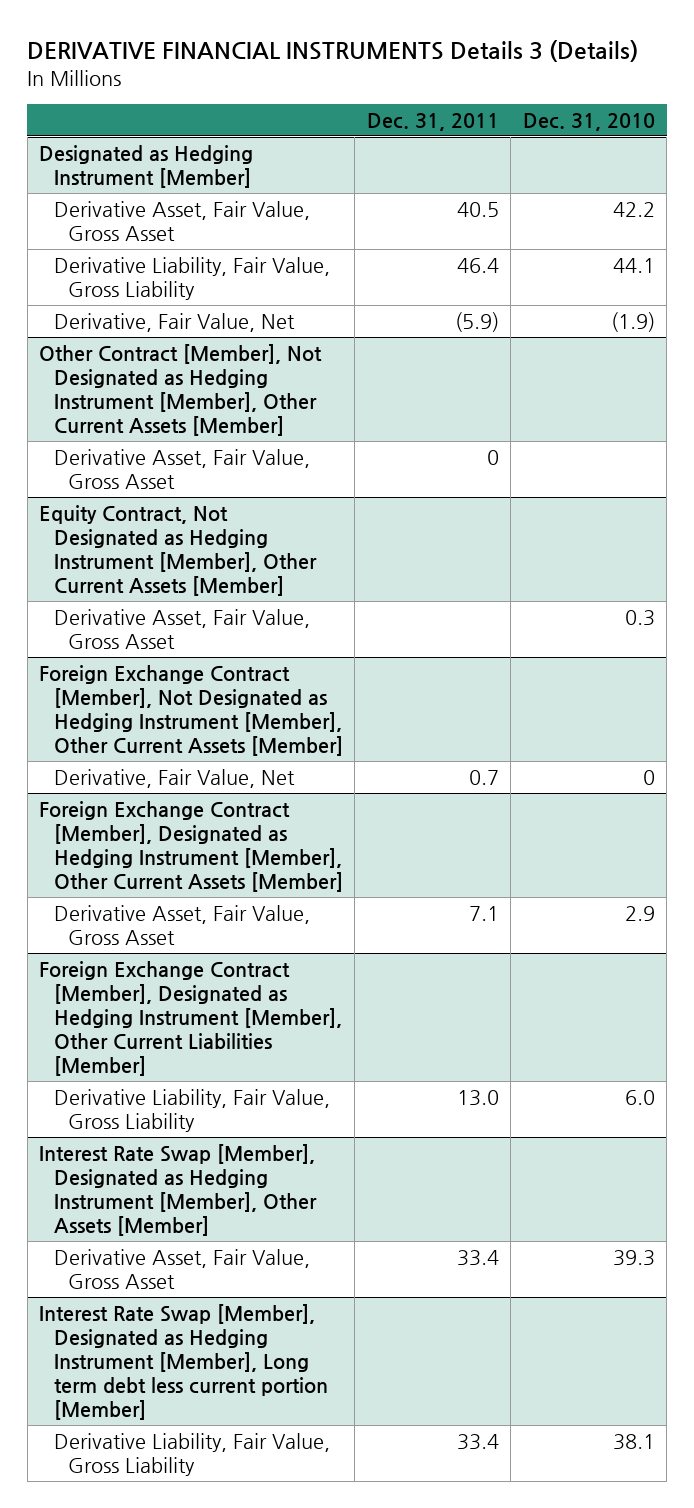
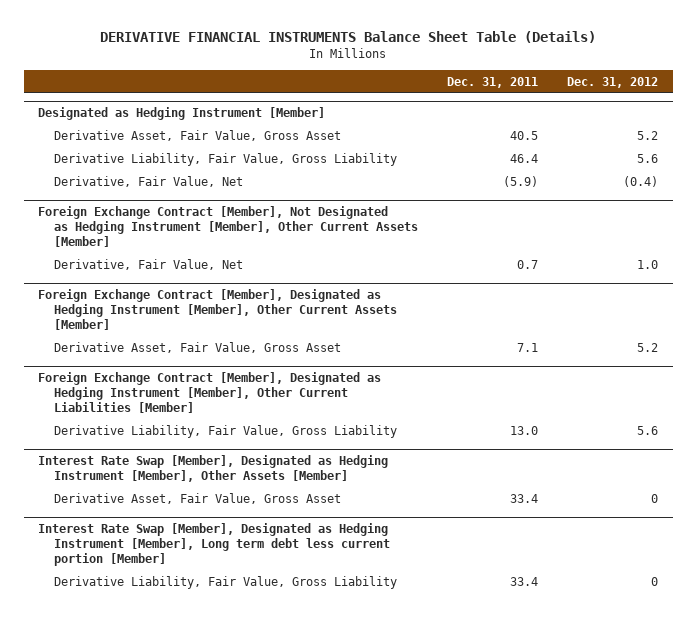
- DERIVATIVE FINANCIAL INSTRUMENTS Details 3 (Details)
+ DERIVATIVE FINANCIAL INSTRUMENTS Balance Sheet Table (Details)
- | Dec. 31, 2011 | Dec. 31, 2010
+ | Dec. 31, 2011 | Dec. 31, 2012
- Other Contract [Member], Not Designated as Hedging Instrument [Member], Other Current Assets [Member]
- Derivative Asset, Fair Value, Gross Asset | 0 |
- Equity Contract, Not Designated as Hedging Instrument [Member], Other Current Assets [Member]
- Derivative Asset, Fair Value, Gross Asset | | 0.3

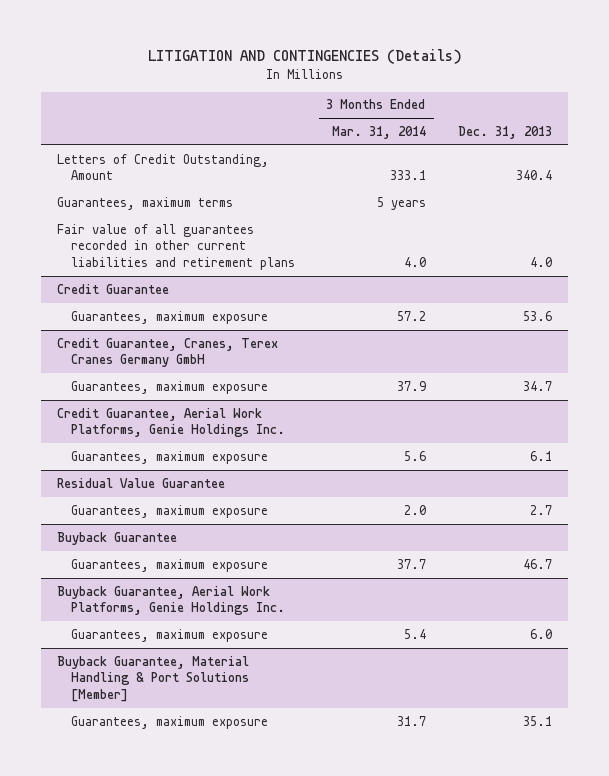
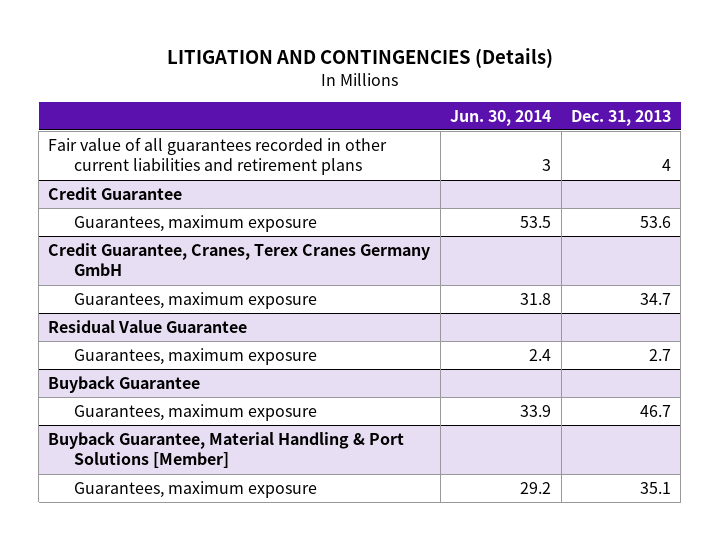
- | 3 Months Ended Mar. 31, 2014 | Dec. 31, 2013
+ | Jun. 30, 2014 | Dec. 31, 2013
- Letters of Credit Outstanding, Amount | 333.1 | 340.4
- Guarantees, maximum terms | 5 years |
- Fair value of all guarantees recorded in other current liabilities and retirement plans | 4.0 | 4.0
+ Fair value of all guarantees recorded in other current liabilities and retirement plans | 3 | 4
- Credit Guarantee, Aerial Work Platforms, Genie Holdings Inc.
- Guarantees, maximum exposure | 5.6 | 6.1
- Buyback Guarantee, Aerial Work Platforms, Genie Holdings Inc.
- Guarantees, maximum exposure | 5.4 | 6.0

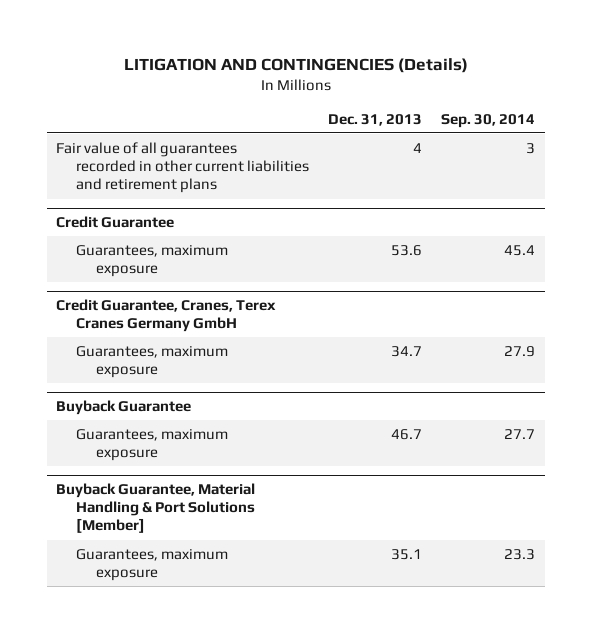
- | Jun. 30, 2014 | Dec. 31, 2013
+ | Dec. 31, 2013 | Sep. 30, 2014
- Residual Value Guarantee
- Guarantees, maximum exposure | 2.4 | 2.7

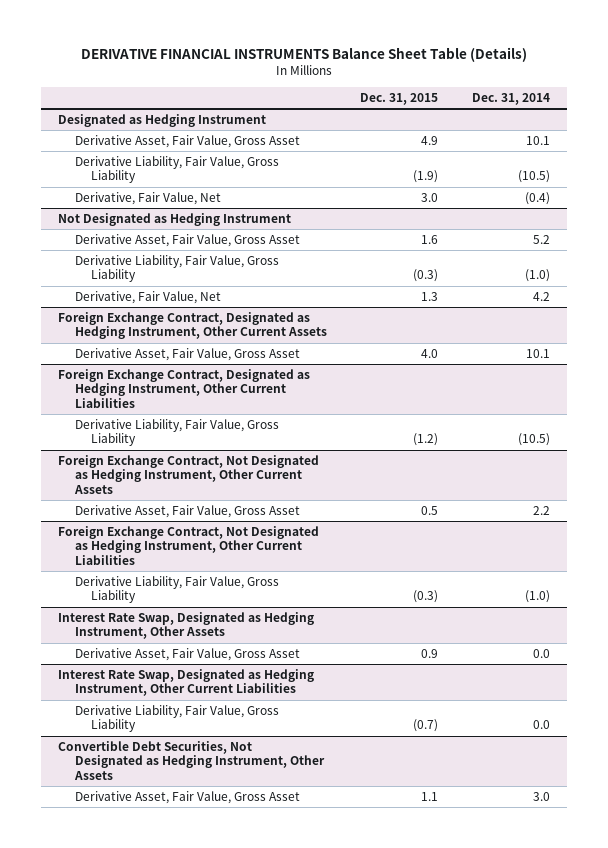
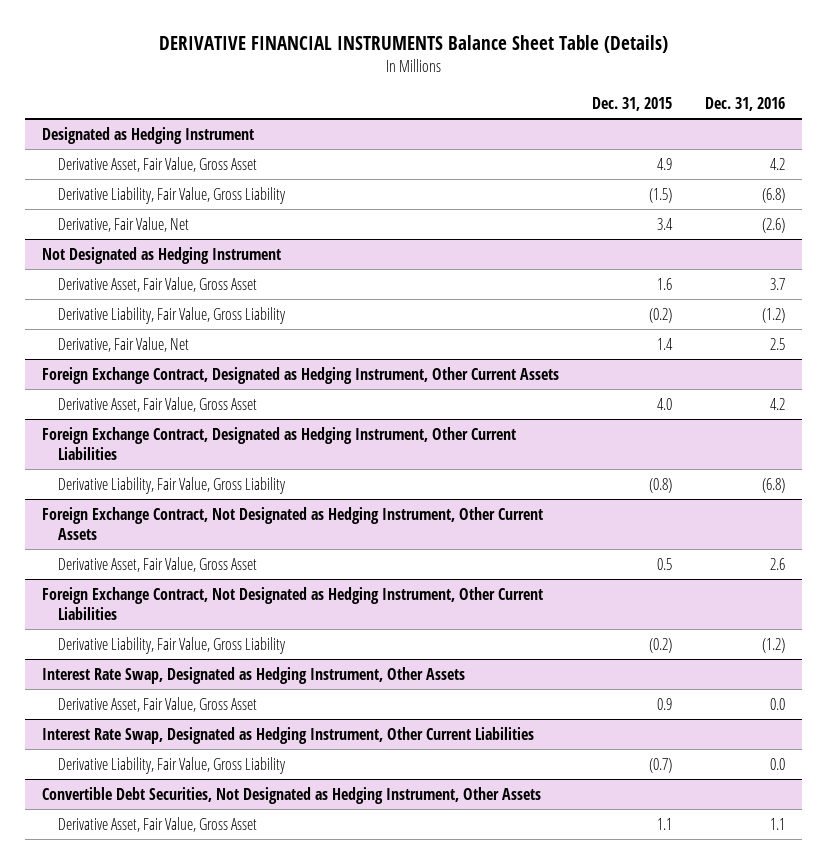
- | Dec. 31, 2015 | Dec. 31, 2014
+ | Dec. 31, 2015 | Dec. 31, 2016
@ Designated as Hedging Instrument
- Derivative Liability, Fair Value, Gross Liability | (1.9) | (10.5)
- Derivative, Fair Value, Net | 3.0 | (0.4)
+ Derivative Liability, Fair Value, Gross Liability | (1.5) | (6.8)
+ Derivative, Fair Value, Net | 3.4 | (2.6)
@ Not Designated as Hedging Instrument
- Derivative Liability, Fair Value, Gross Liability | (0.3) | (1.0)
- Derivative, Fair Value, Net | 1.3 | 4.2
+ Derivative Liability, Fair Value, Gross Liability | (0.2) | (1.2)
+ Derivative, Fair Value, Net | 1.4 | 2.5
@ Foreign Exchange Contract, Designated as Hedging Instrument, Other Current Liabilities
- Derivative Liability, Fair Value, Gross Liability | (1.2) | (10.5)
+ Derivative Liability, Fair Value, Gross Liability | (0.8) | (6.8)
@ Foreign Exchange Contract, Not Designated as Hedging Instrument, Other Current Liabilities
- Derivative Liability, Fair Value, Gross Liability | (0.3) | (1.0)
+ Derivative Liability, Fair Value, Gross Liability | (0.2) | (1.2)

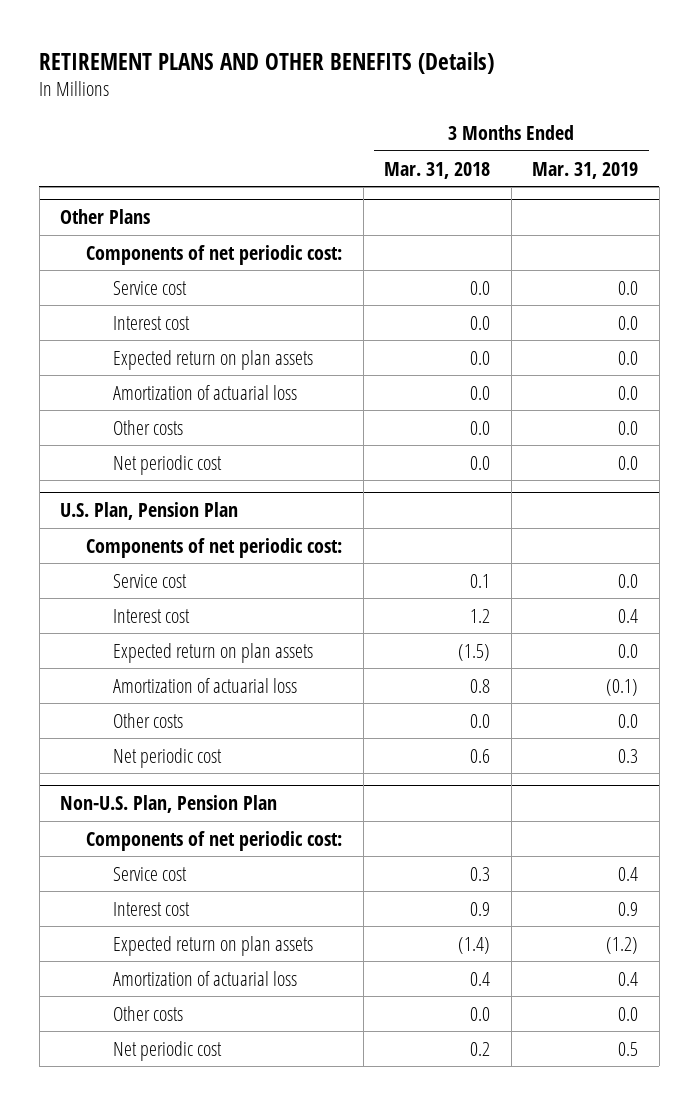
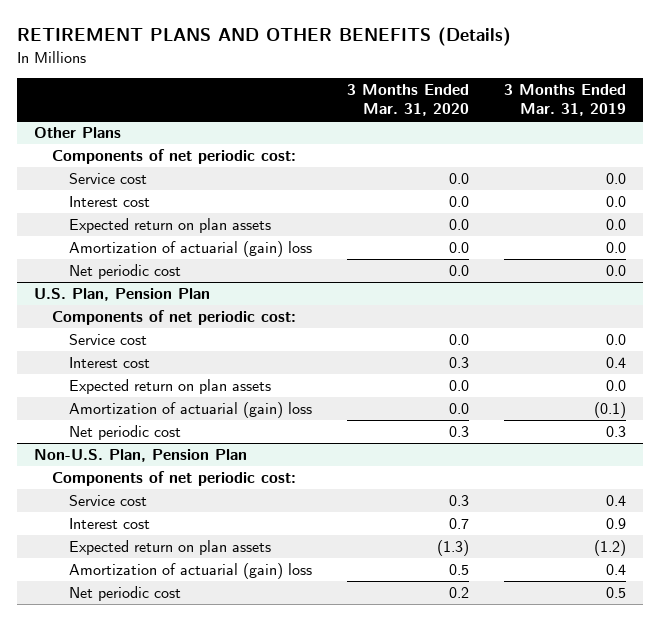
- | 3 Months Ended Mar. 31, 2018 | 3 Months Ended Mar. 31, 2019
+ | 3 Months Ended Mar. 31, 2020 | 3 Months Ended Mar. 31, 2019
@ Other Plans
- Amortization of actuarial loss | 0.0 | 0.0
- Other costs | 0.0 | 0.0
+ Amortization of actuarial (gain) loss | 0.0 | 0.0
@ U.S. Plan, Pension Plan
- Amortization of actuarial loss | 0.8 | (0.1)
- Other costs | 0.0 | 0.0
+ Amortization of actuarial (gain) loss | 0.0 | (0.1)
@ Non-U.S. Plan, Pension Plan
- Amortization of actuarial loss | 0.4 | 0.4
- Other costs | 0.0 | 0.0
+ Amortization of actuarial (gain) loss | 0.5 | 0.4

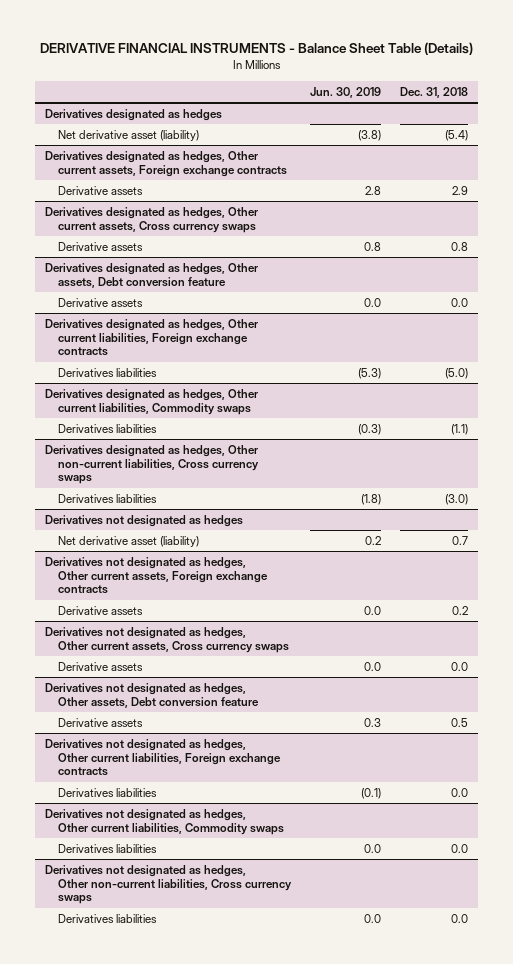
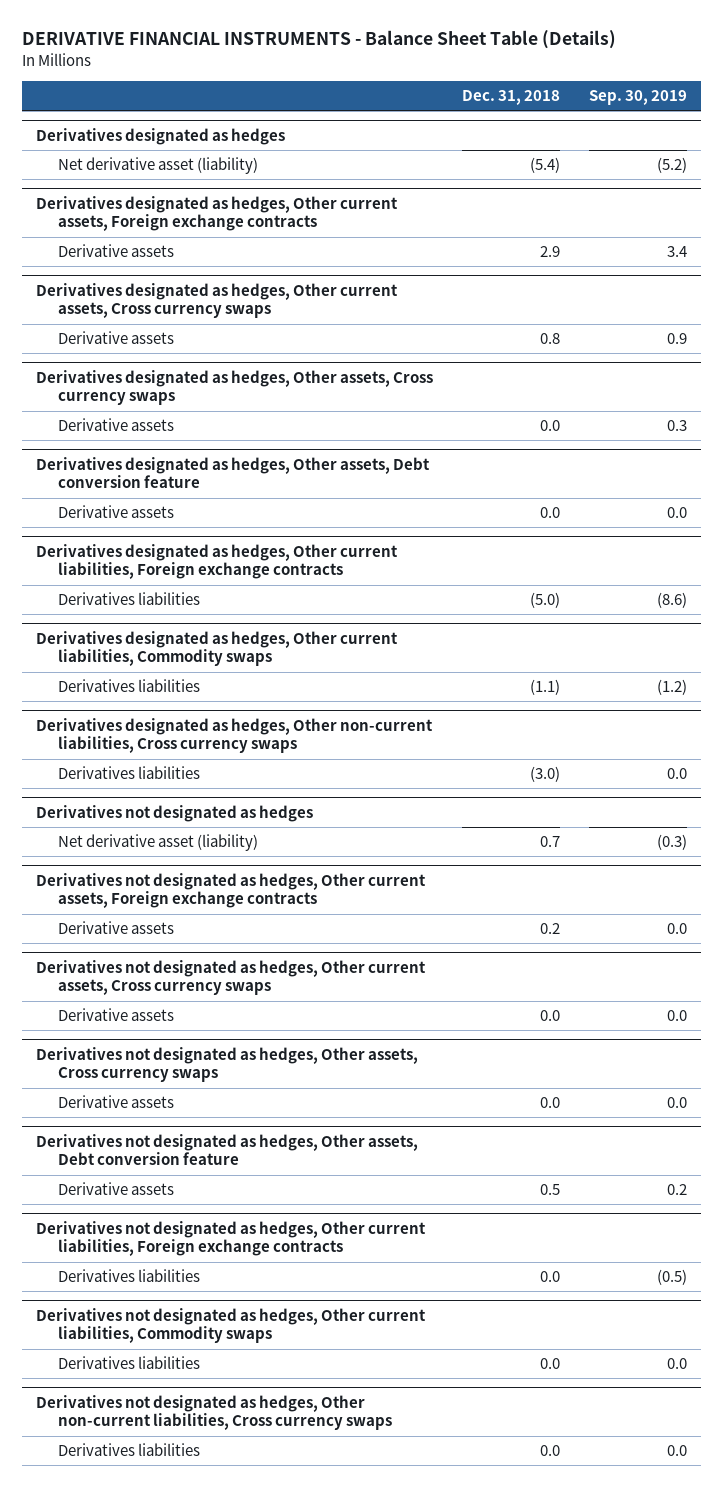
- | Jun. 30, 2019 | Dec. 31, 2018
+ | Dec. 31, 2018 | Sep. 30, 2019
+ Derivatives designated as hedges, Other assets, Cross currency swaps
+ Derivative assets | 0.0 | 0.3
+ Derivatives not designated as hedges, Other assets, Cross currency swaps
+ Derivative assets | 0.0 | 0.0

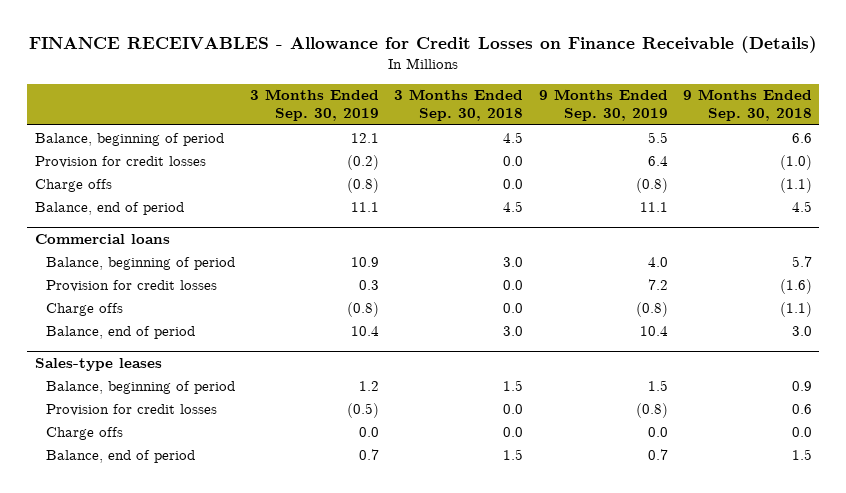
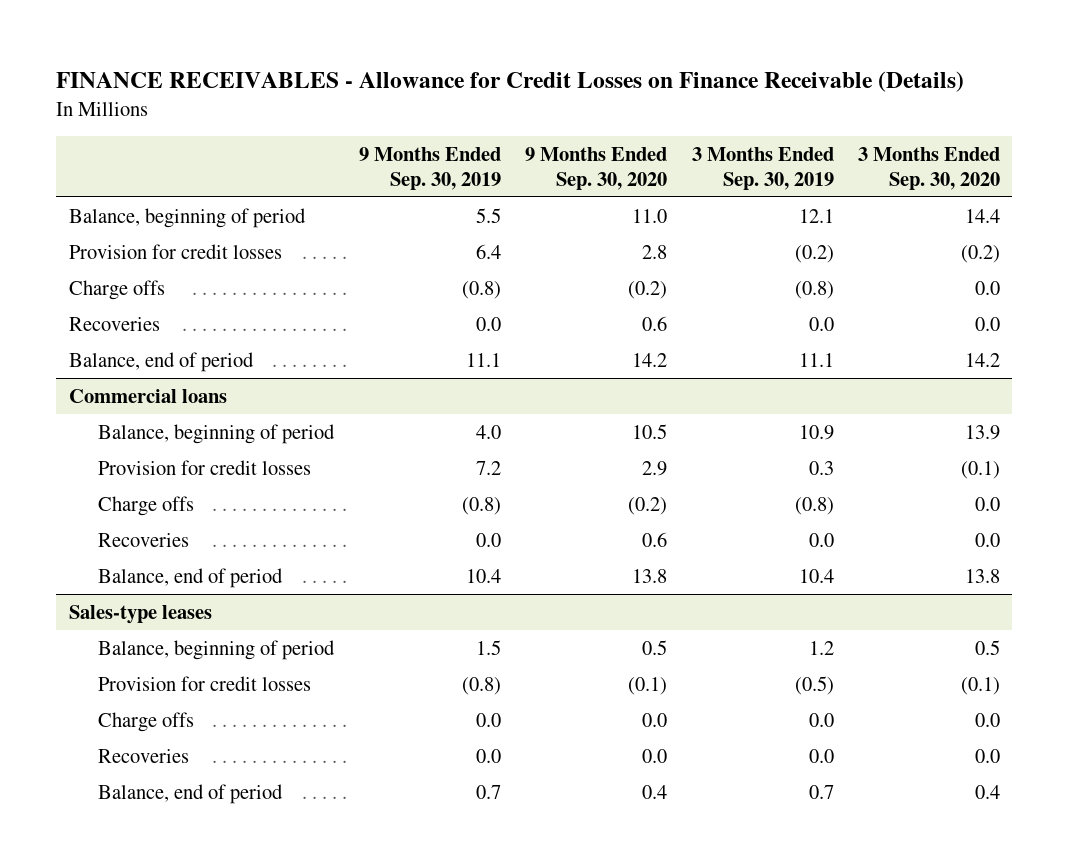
- | 3 Months Ended Sep. 30, 2019 | 3 Months Ended Sep. 30, 2018 | 9 Months Ended Sep. 30, 2019 | 9 Months Ended Sep. 30, 2018
+ | 9 Months Ended Sep. 30, 2019 | 9 Months Ended Sep. 30, 2020 | 3 Months Ended Sep. 30, 2019 | 3 Months Ended Sep. 30, 2020
+ Recoveries | 0.0 | 0.6 | 0.0 | 0.0
@ Commercial loans
+ Recoveries | 0.0 | 0.6 | 0.0 | 0.0
@ Sales-type leases
+ Recoveries | 0.0 | 0.0 | 0.0 | 0.0

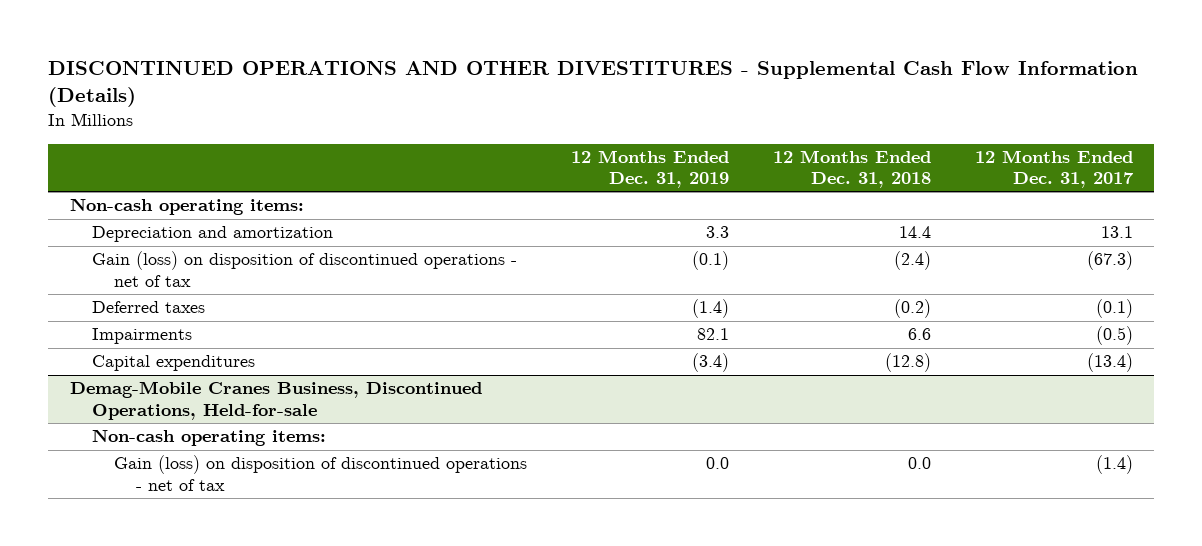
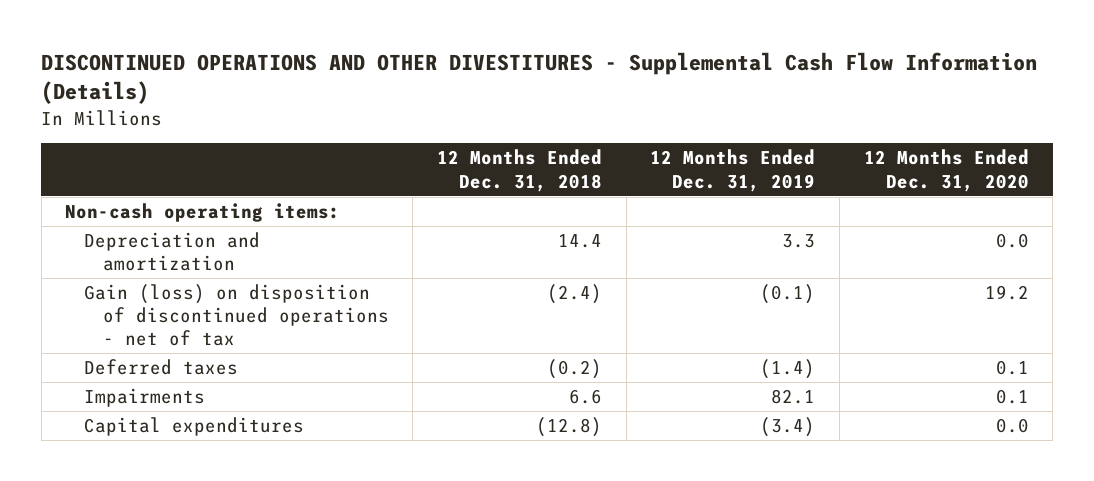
- | 12 Months Ended Dec. 31, 2019 | 12 Months Ended Dec. 31, 2018 | 12 Months Ended Dec. 31, 2017
+ | 12 Months Ended Dec. 31, 2018 | 12 Months Ended Dec. 31, 2019 | 12 Months Ended Dec. 31, 2020
- Demag-Mobile Cranes Business, Discontinued Operations, Held-for-sale
- Non-cash operating items:
- Gain (loss) on disposition of discontinued operations - net of tax | 0.0 | 0.0 | (1.4)

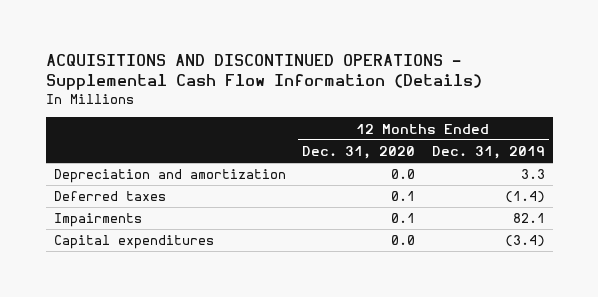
- DISCONTINUED OPERATIONS AND OTHER DIVESTITURES - Supplemental Cash Flow Information (Details)
+ ACQUISITIONS AND DISCONTINUED OPERATIONS - Supplemental Cash Flow Information (Details)
- | 12 Months Ended Dec. 31, 2018 | 12 Months Ended Dec. 31, 2019 | 12 Months Ended Dec. 31, 2020
+ | 12 Months Ended Dec. 31, 2020 | 12 Months Ended Dec. 31, 2019
- Non-cash operating items:
- Gain (loss) on disposition of discontinued operations - net of tax | (2.4) | (0.1) | 19.2

